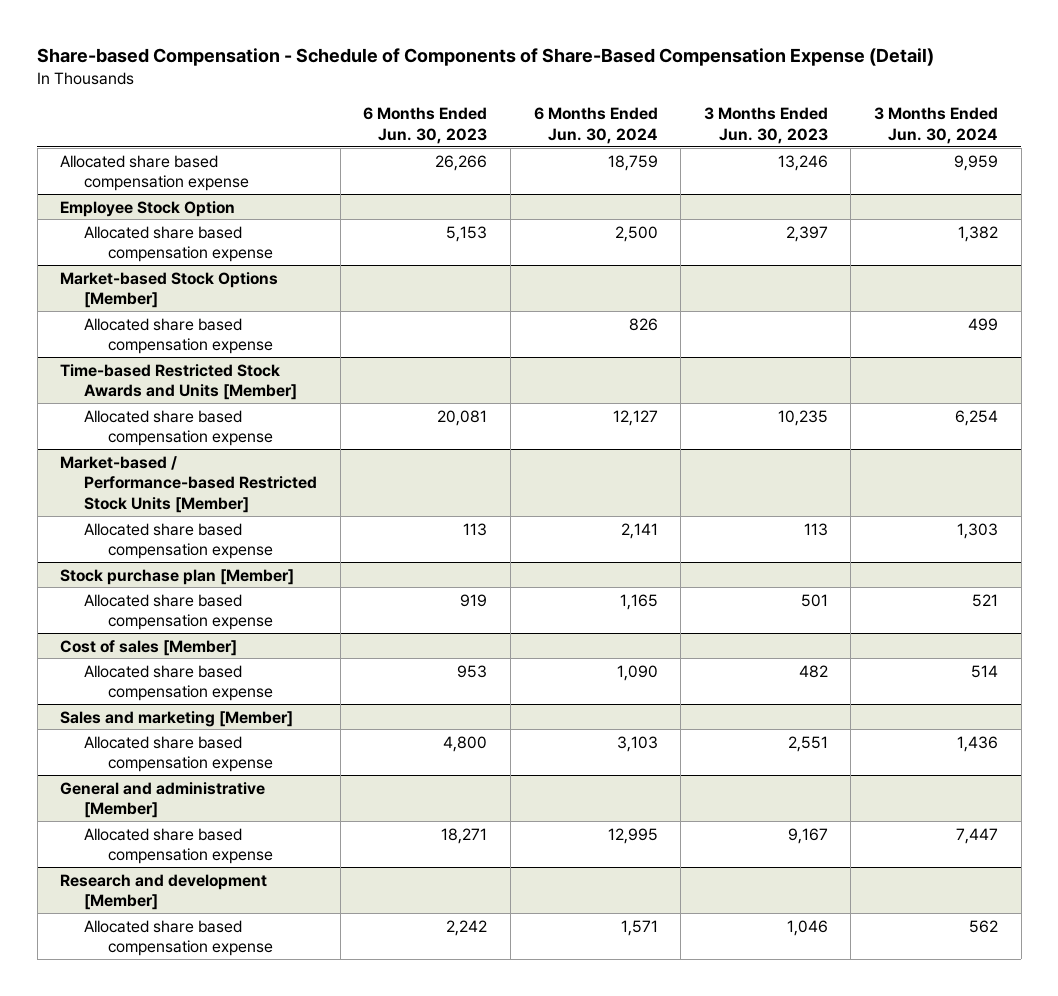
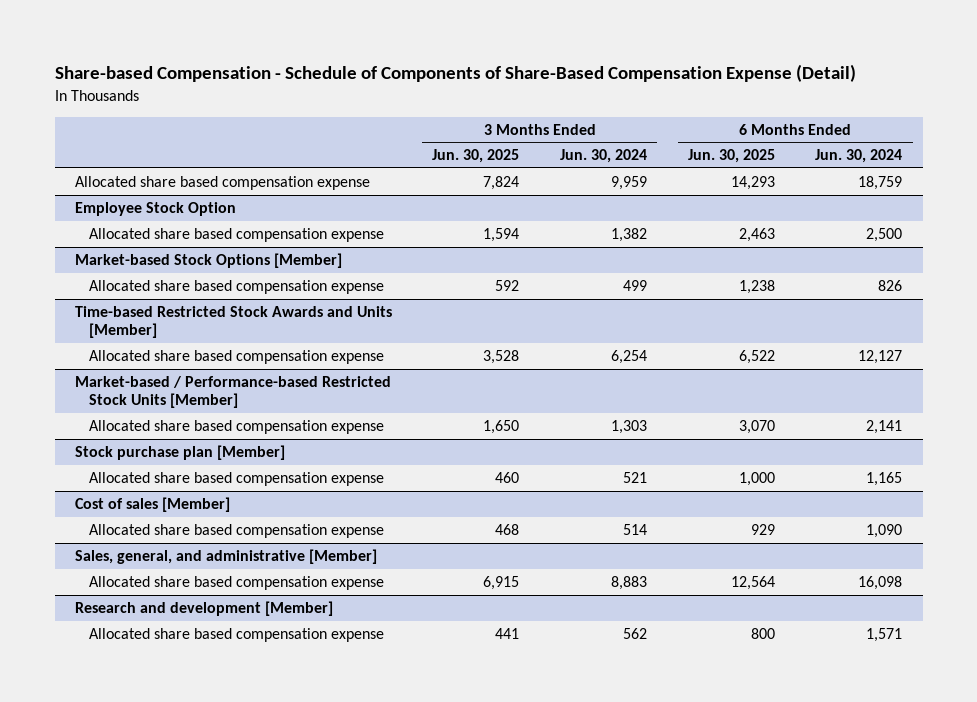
- | 6 Months Ended Jun. 30, 2023 | 6 Months Ended Jun. 30, 2024 | 3 Months Ended Jun. 30, 2023 | 3 Months Ended Jun. 30, 2024
+ | 3 Months Ended Jun. 30, 2025 | 3 Months Ended Jun. 30, 2024 | 6 Months Ended Jun. 30, 2025 | 6 Months Ended Jun. 30, 2024
- Sales and marketing [Member]
- Allocated share based compensation expense | 4,800 | 3,103 | 2,551 | 1,436
- General and administrative [Member]
- Allocated share based compensation expense | 18,271 | 12,995 | 9,167 | 7,447
+ Sales, general, and administrative [Member]
+ Allocated share based compensation expense | 6,915 | 8,883 | 12,564 | 16,098

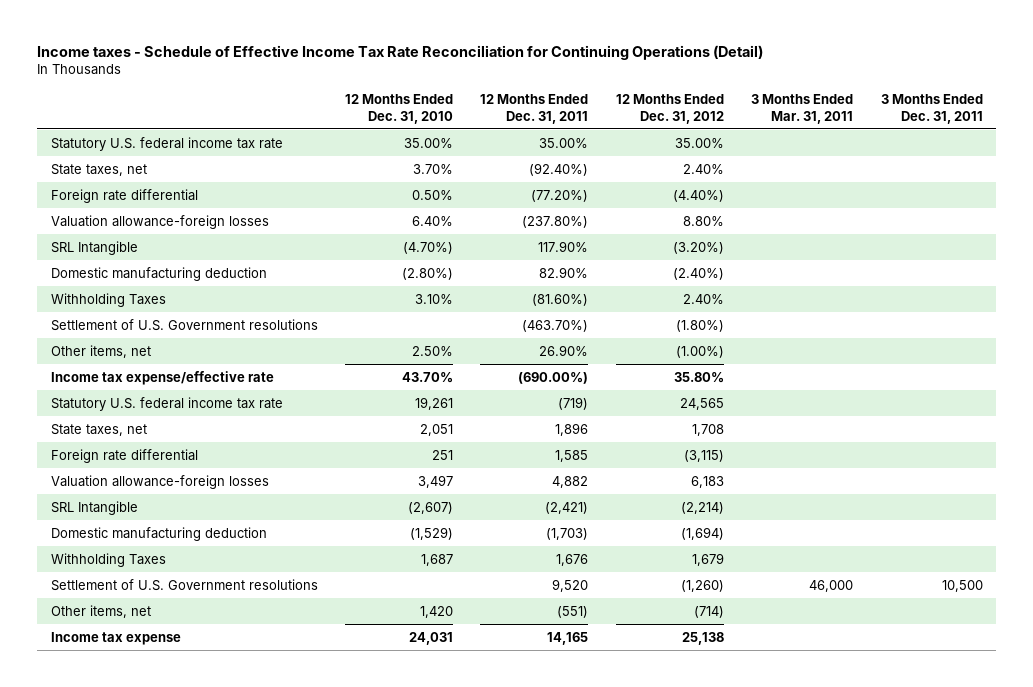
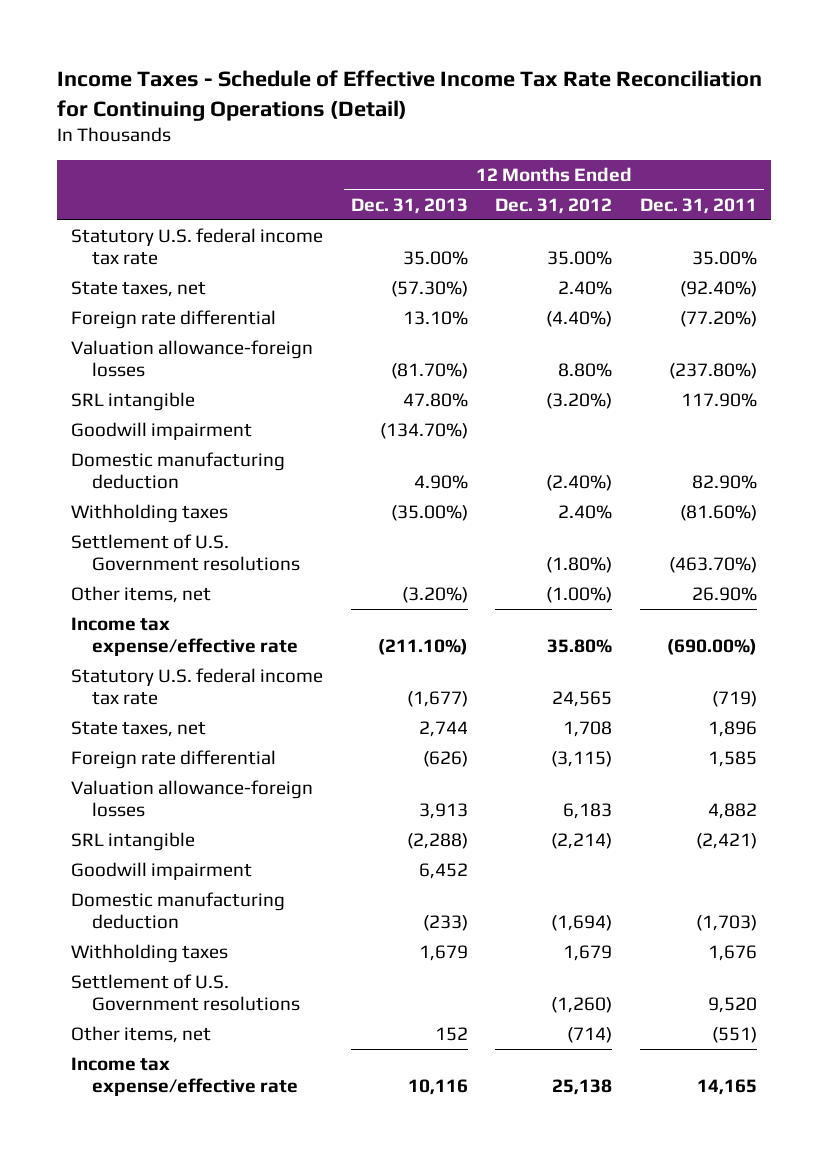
- Income taxes - Schedule of Effective Income Tax Rate Reconciliation for Continuing Operations (Detail)
+ Income Taxes - Schedule of Effective Income Tax Rate Reconciliation for Continuing Operations (Detail)
- | 12 Months Ended Dec. 31, 2010 | 12 Months Ended Dec. 31, 2011 | 12 Months Ended Dec. 31, 2012 | 3 Months Ended Mar. 31, 2011 | 3 Months Ended Dec. 31, 2011
+ | 12 Months Ended Dec. 31, 2013 | 12 Months Ended Dec. 31, 2012 | 12 Months Ended Dec. 31, 2011
- SRL Intangible | (4.70%) | 117.90% | (3.20%) | |
+ SRL intangible | 47.80% | (3.20%) | 117.90%
+ Goodwill impairment | (134.70%) | |
- Withholding Taxes | 3.10% | (81.60%) | 2.40% | |
+ Withholding taxes | (35.00%) | 2.40% | (81.60%)
- SRL Intangible | (2,607) | (2,421) | (2,214) | |
+ SRL intangible | (2,288) | (2,214) | (2,421)
+ Goodwill impairment | 6,452 | |
- Withholding Taxes | 1,687 | 1,676 | 1,679 | |
+ Withholding taxes | 1,679 | 1,679 | 1,676
- Income tax expense | 24,031 | 14,165 | 25,138 | |
+ Income tax expense/effective rate | 10,116 | 25,138 | 14,165

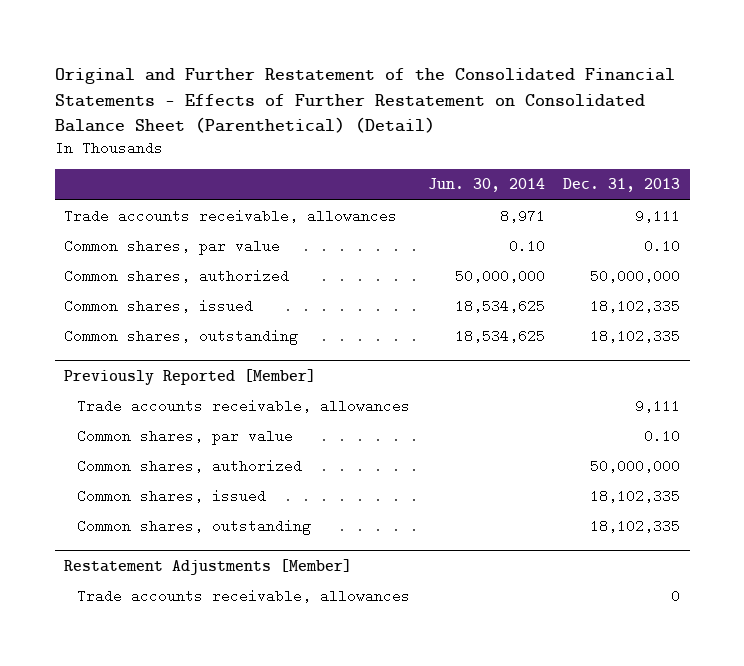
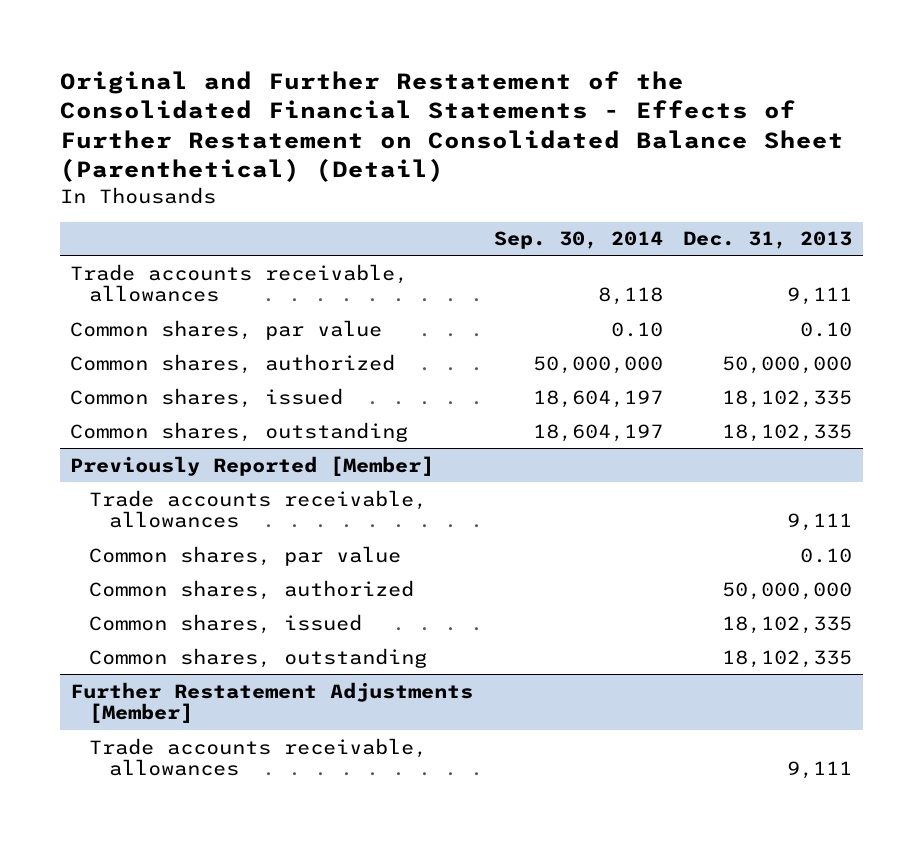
- | Jun. 30, 2014 | Dec. 31, 2013
+ | Sep. 30, 2014 | Dec. 31, 2013
- Restatement Adjustments [Member]
- Trade accounts receivable, allowances | | 0
+ Further Restatement Adjustments [Member]
+ Trade accounts receivable, allowances | | 9,111

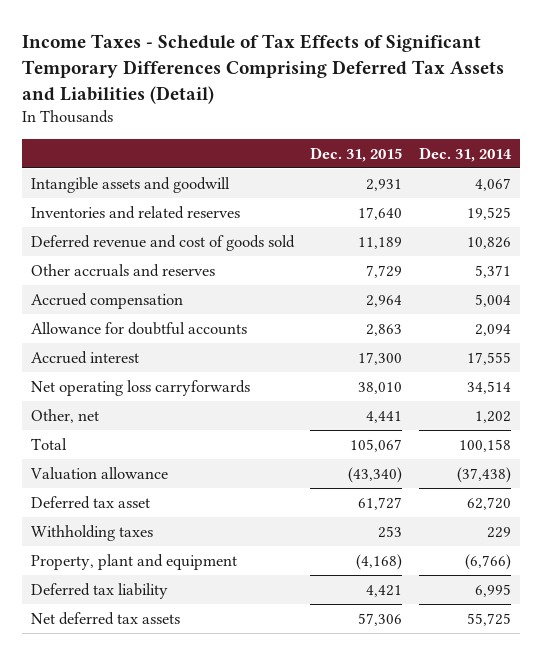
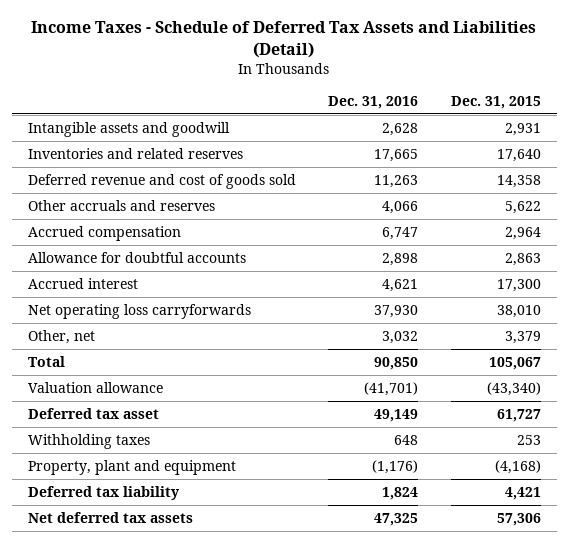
- Income Taxes - Schedule of Tax Effects of Significant Temporary Differences Comprising Deferred Tax Assets and Liabilities (Detail)
+ Income Taxes - Schedule of Deferred Tax Assets and Liabilities (Detail)
- | Dec. 31, 2015 | Dec. 31, 2014
+ | Dec. 31, 2016 | Dec. 31, 2015
- Deferred revenue and cost of goods sold | 11,189 | 10,826
- Other accruals and reserves | 7,729 | 5,371
+ Deferred revenue and cost of goods sold | 11,263 | 14,358
+ Other accruals and reserves | 4,066 | 5,622
- Other, net | 4,441 | 1,202
+ Other, net | 3,032 | 3,379

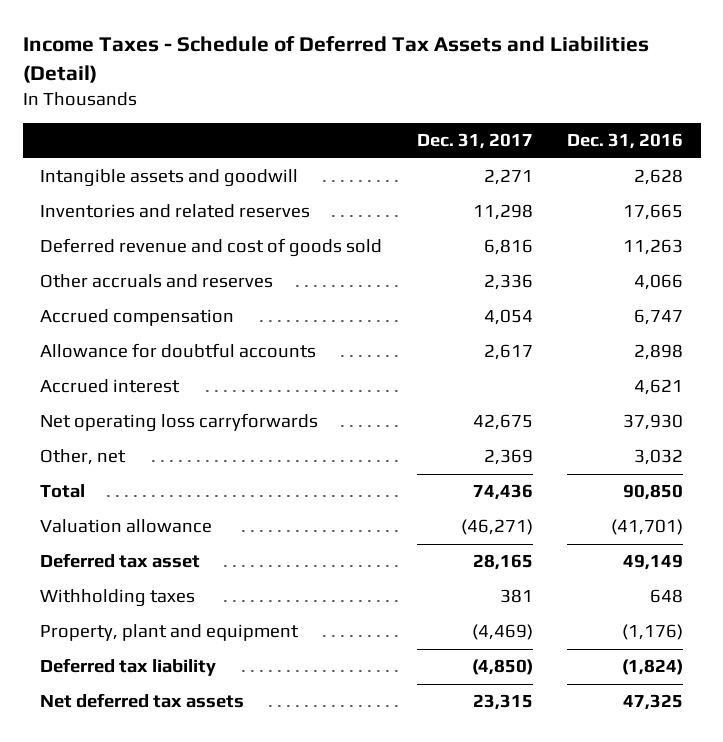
- | Dec. 31, 2016 | Dec. 31, 2015
+ | Dec. 31, 2017 | Dec. 31, 2016
- Deferred tax liability | 1,824 | 4,421
+ Deferred tax liability | (4,850) | (1,824)

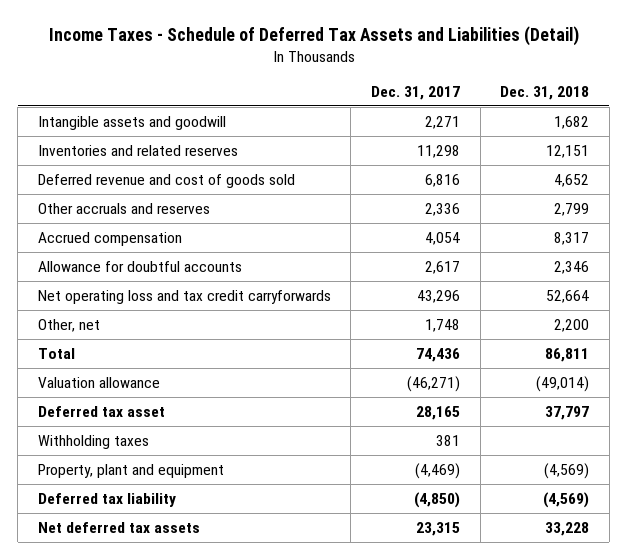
- | Dec. 31, 2017 | Dec. 31, 2016
+ | Dec. 31, 2017 | Dec. 31, 2018
- Accrued interest | | 4,621
- Net operating loss carryforwards | 42,675 | 37,930
- Other, net | 2,369 | 3,032
+ Net operating loss and tax credit carryforwards | 43,296 | 52,664
+ Other, net | 1,748 | 2,200

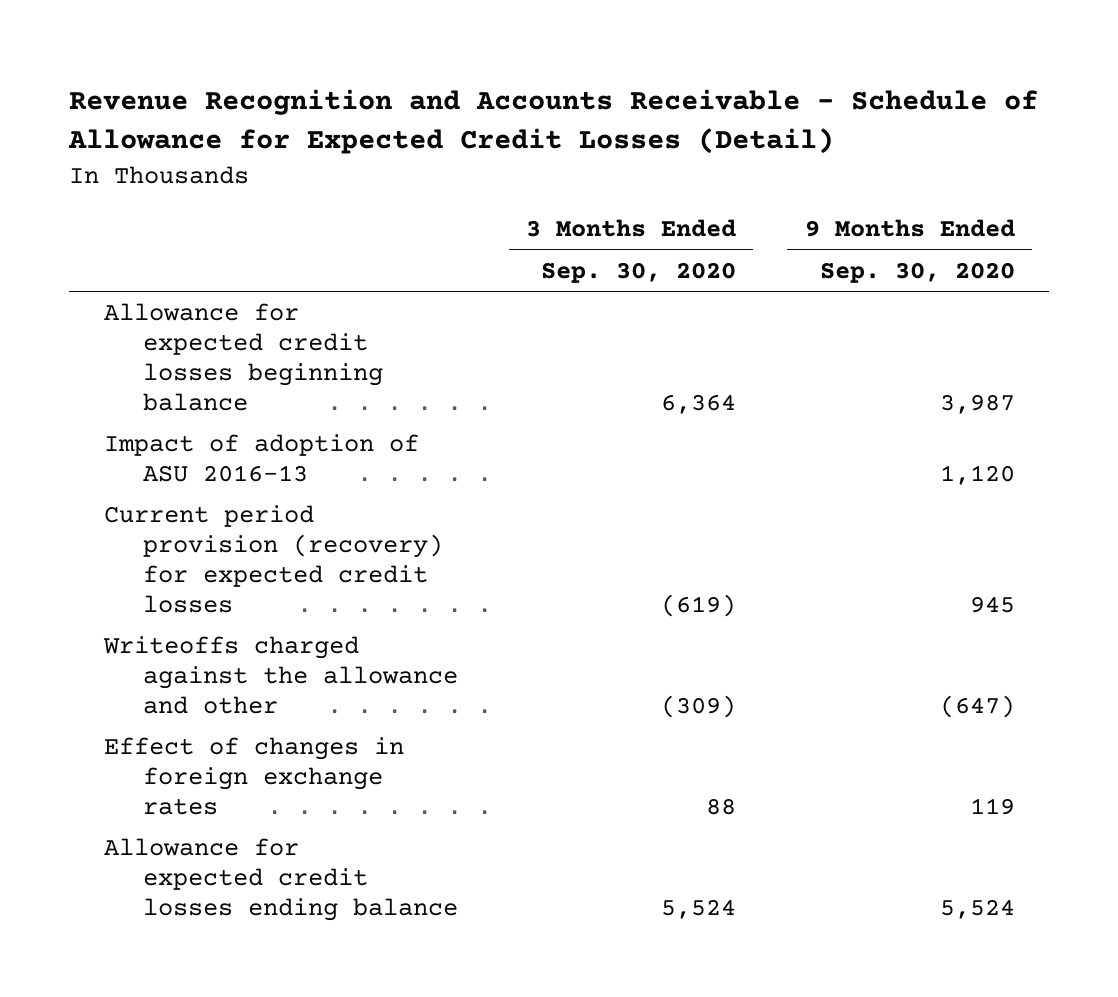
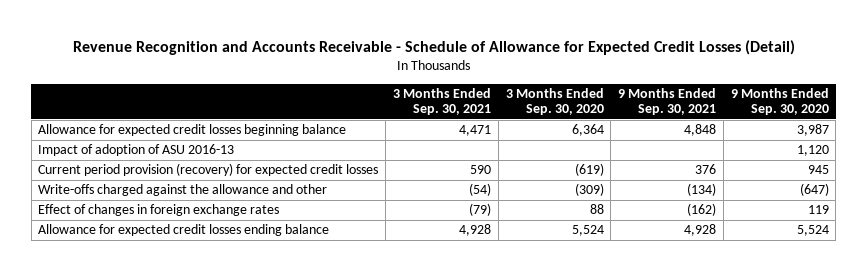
- | 3 Months Ended Sep. 30, 2020 | 9 Months Ended Sep. 30, 2020
+ | 3 Months Ended Sep. 30, 2021 | 3 Months Ended Sep. 30, 2020 | 9 Months Ended Sep. 30, 2021 | 9 Months Ended Sep. 30, 2020
- Writeoffs charged against the allowance and other | (309) | (647)
+ Write-offs charged against the allowance and other | (54) | (309) | (134) | (647)

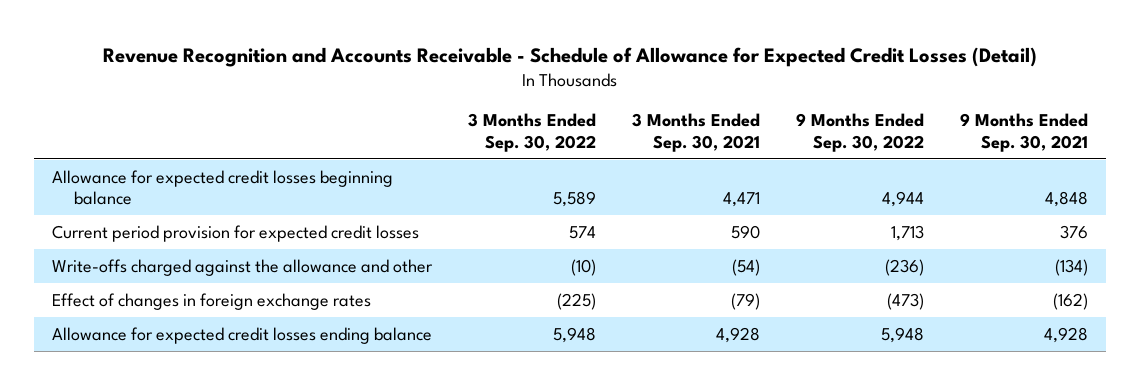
- | 3 Months Ended Sep. 30, 2021 | 3 Months Ended Sep. 30, 2020 | 9 Months Ended Sep. 30, 2021 | 9 Months Ended Sep. 30, 2020
+ | 3 Months Ended Sep. 30, 2022 | 3 Months Ended Sep. 30, 2021 | 9 Months Ended Sep. 30, 2022 | 9 Months Ended Sep. 30, 2021
- Impact of adoption of ASU 2016-13 | | | | 1,120
- Current period provision (recovery) for expected credit losses | 590 | (619) | 376 | 945
+ Current period provision for expected credit losses | 574 | 590 | 1,713 | 376

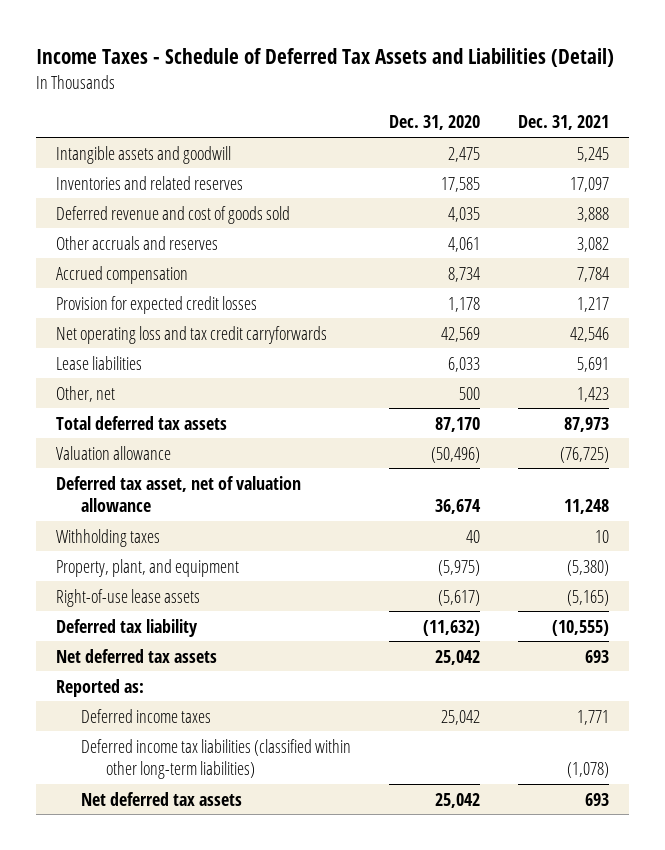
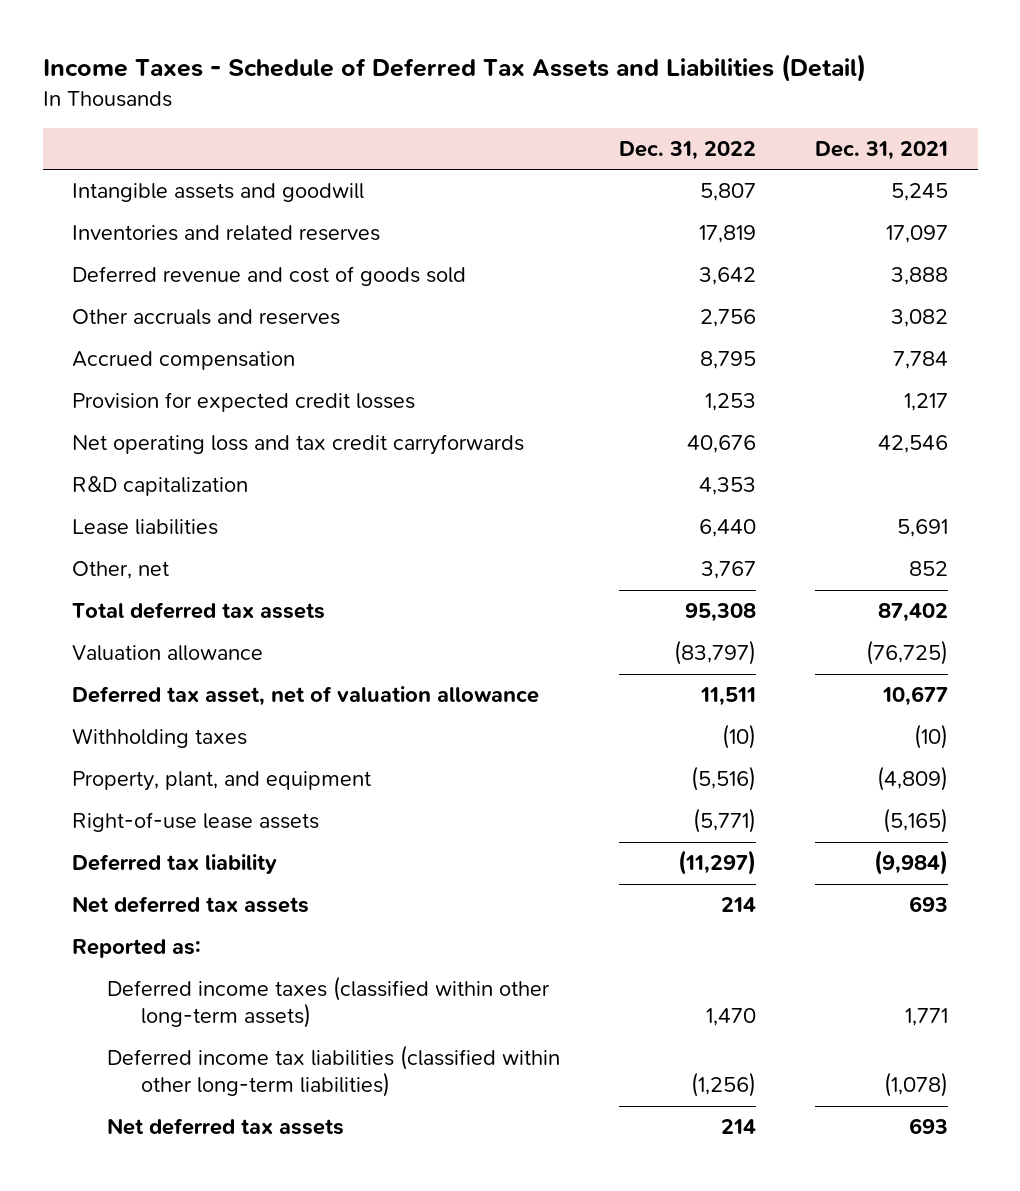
- | Dec. 31, 2020 | Dec. 31, 2021
+ | Dec. 31, 2022 | Dec. 31, 2021
+ R&D capitalization | 4,353 |
- Other, net | 500 | 1,423
- Total deferred tax assets | 87,170 | 87,973
+ Other, net | 3,767 | 852
+ Total deferred tax assets | 95,308 | 87,402
- Deferred tax asset, net of valuation allowance | 36,674 | 11,248
- Withholding taxes | 40 | 10
- Property, plant, and equipment | (5,975) | (5,380)
+ Deferred tax asset, net of valuation allowance | 11,511 | 10,677
+ Withholding taxes | (10) | (10)
+ Property, plant, and equipment | (5,516) | (4,809)
- Deferred tax liability | (11,632) | (10,555)
+ Deferred tax liability | (11,297) | (9,984)
- Deferred income taxes | 25,042 | 1,771
+ Deferred income taxes (classified within other long-term assets) | 1,470 | 1,771

